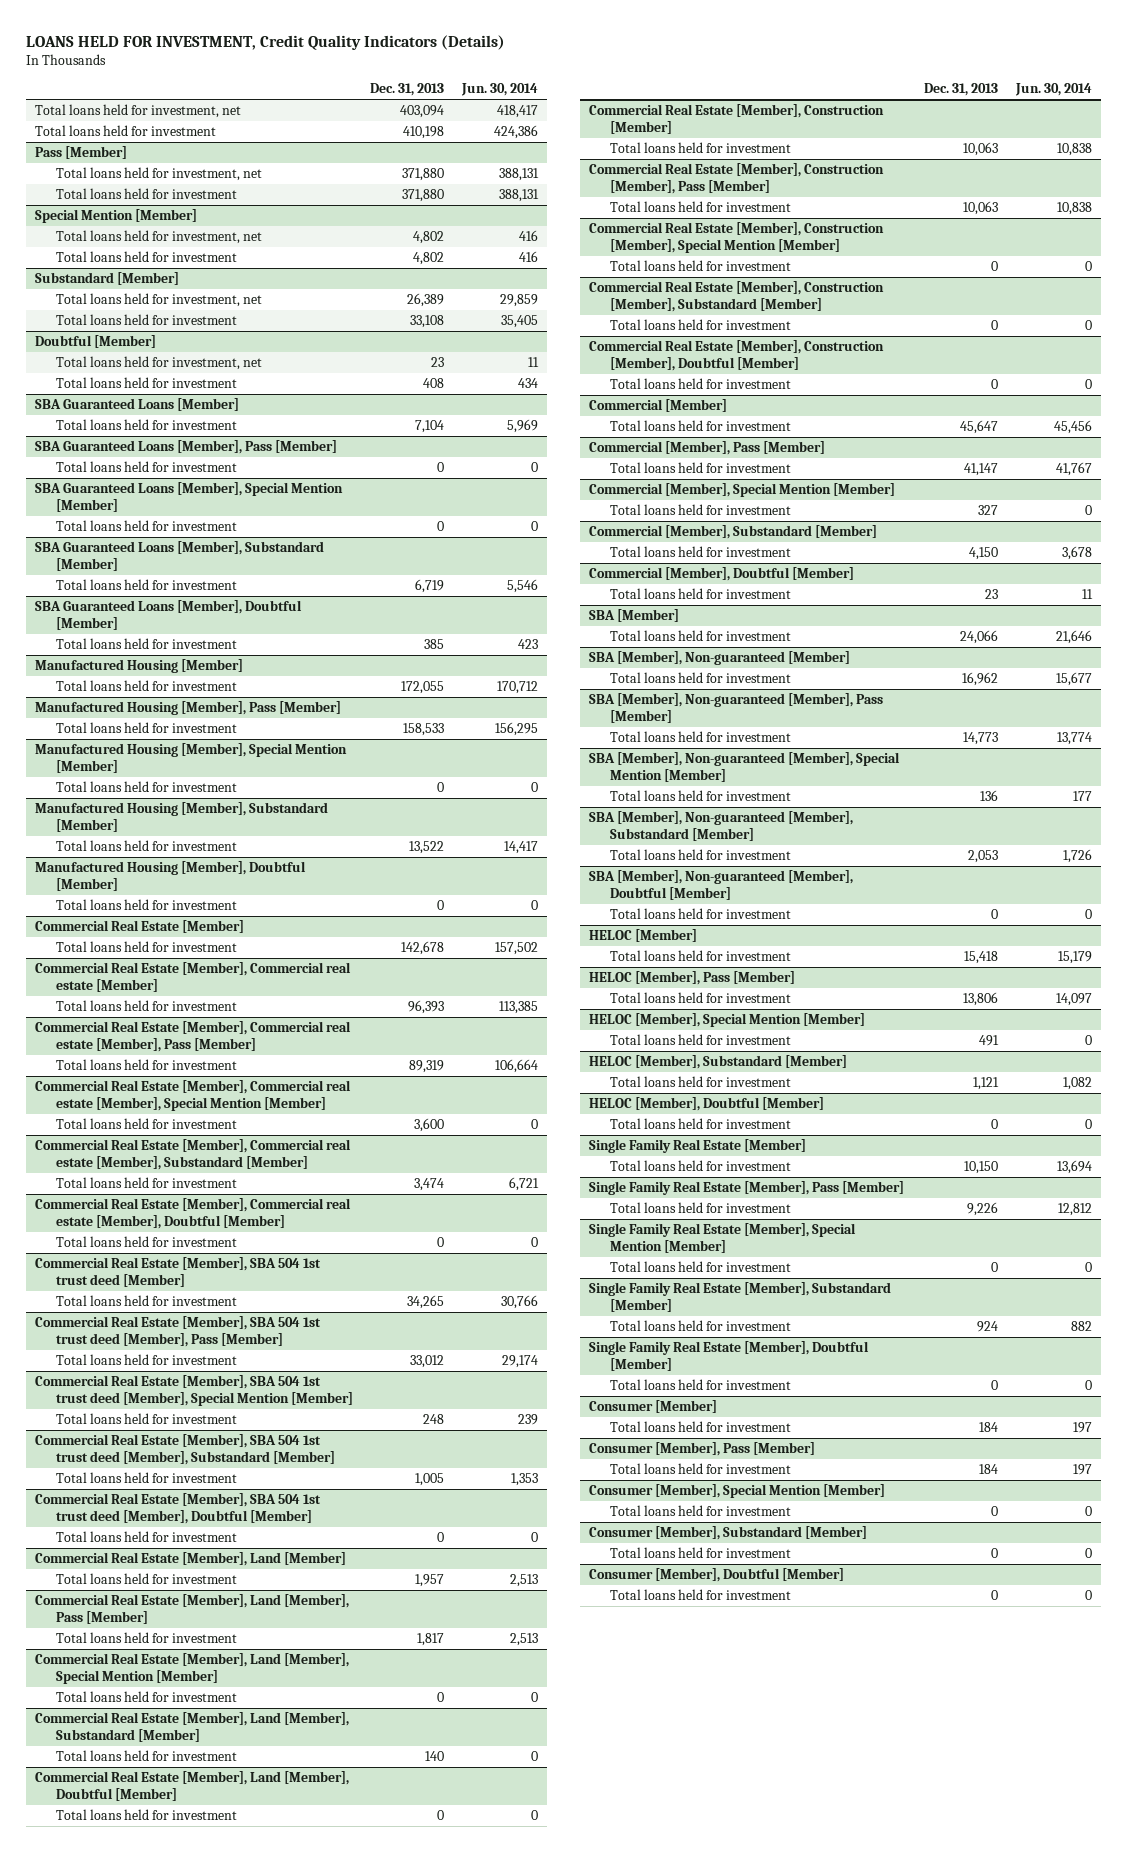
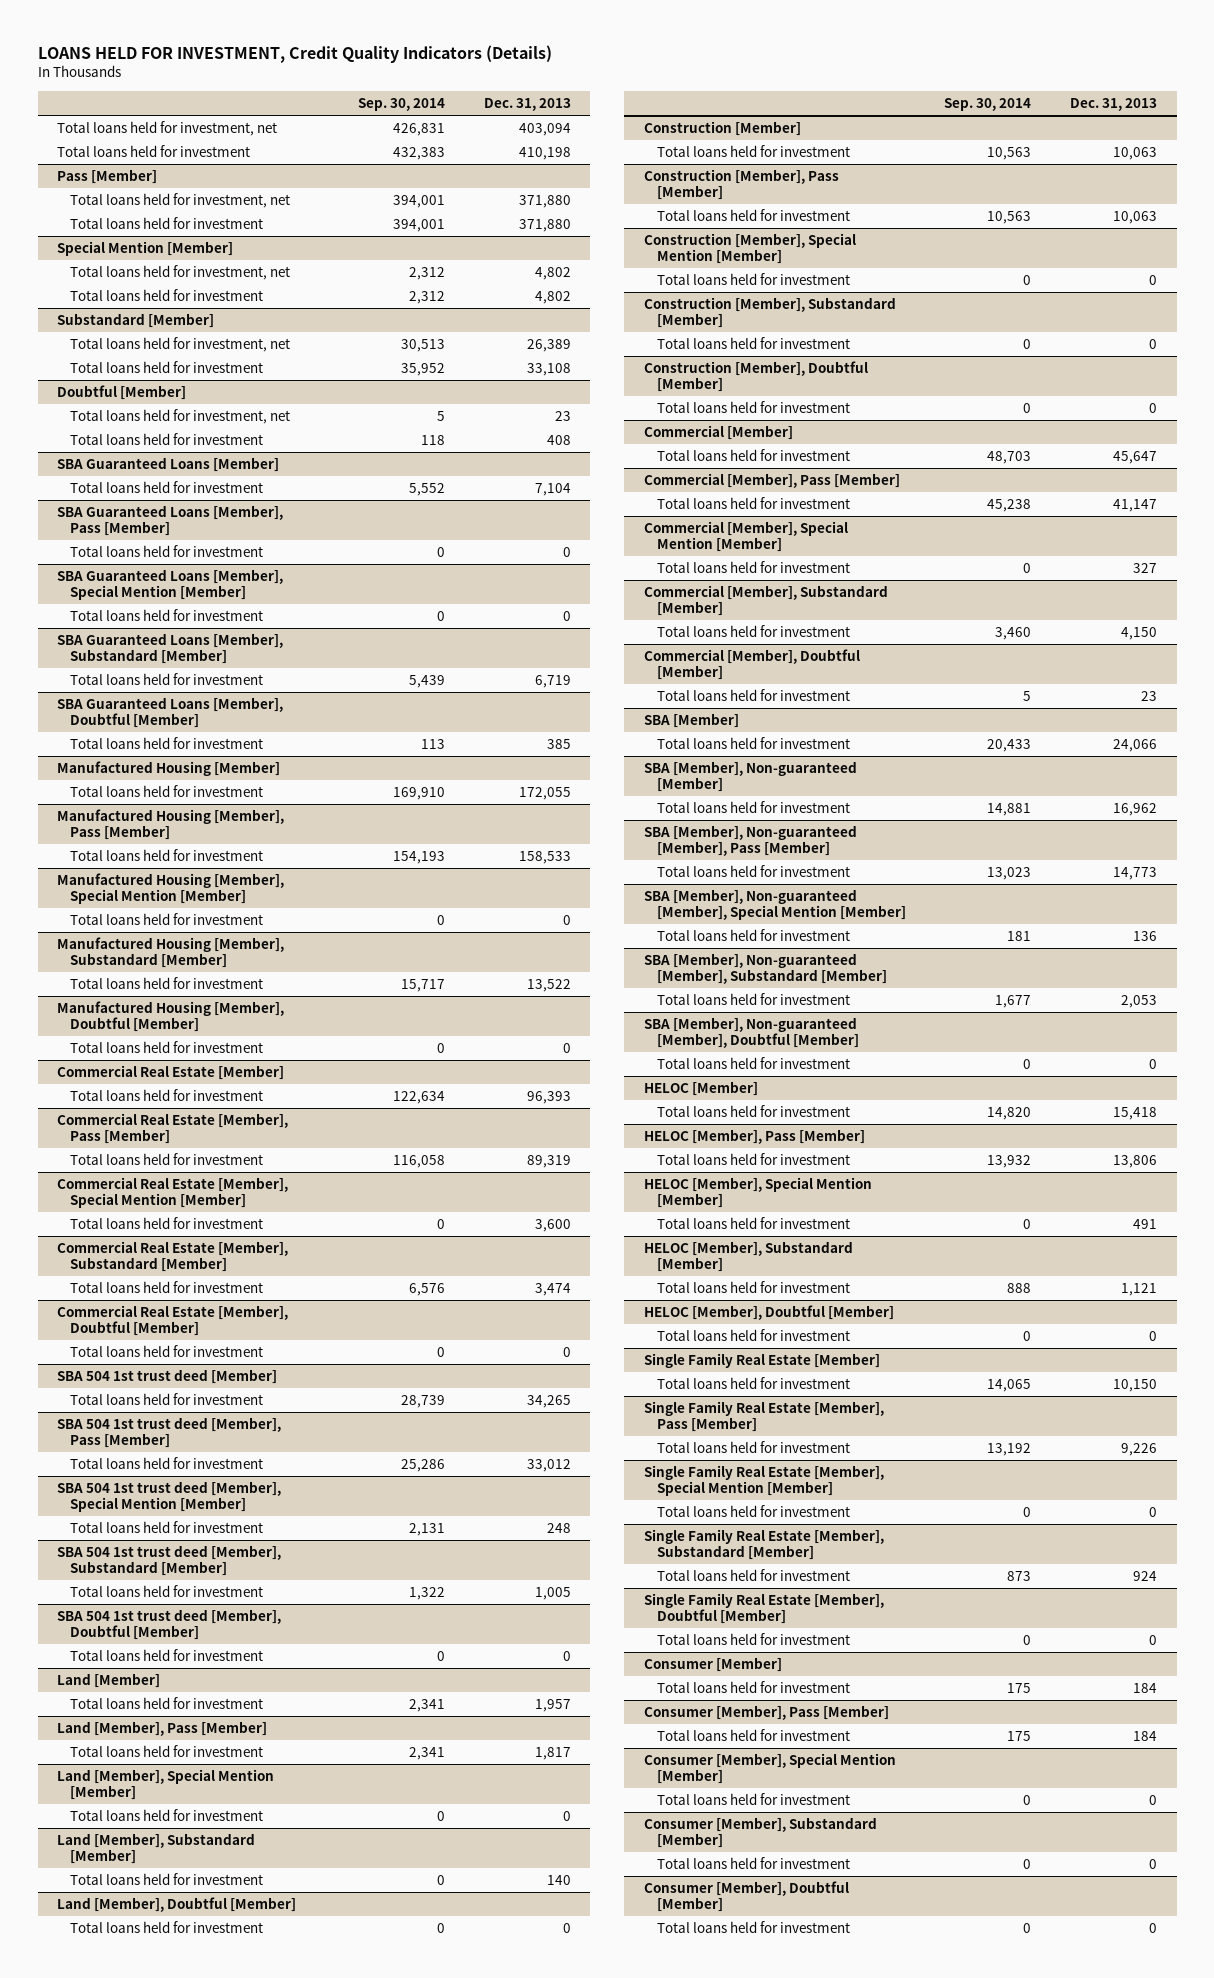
- | Dec. 31, 2013 | Jun. 30, 2014
+ | Sep. 30, 2014 | Dec. 31, 2013
@ Commercial Real Estate [Member]
- Total loans held for investment | 142,678 | 157,502
- Commercial Real Estate [Member], Commercial real estate [Member]
- Commercial Real Estate [Member], Commercial real estate [Member], Pass [Member]
+ Commercial Real Estate [Member], Pass [Member]
- Commercial Real Estate [Member], Commercial real estate [Member], Special Mention [Member]
+ Commercial Real Estate [Member], Special Mention [Member]
- Commercial Real Estate [Member], Commercial real estate [Member], Substandard [Member]
+ Commercial Real Estate [Member], Substandard [Member]
- Commercial Real Estate [Member], Commercial real estate [Member], Doubtful [Member]
+ Commercial Real Estate [Member], Doubtful [Member]
- Commercial Real Estate [Member], SBA 504 1st trust deed [Member]
+ SBA 504 1st trust deed [Member]
- Commercial Real Estate [Member], SBA 504 1st trust deed [Member], Pass [Member]
+ SBA 504 1st trust deed [Member], Pass [Member]
- Commercial Real Estate [Member], SBA 504 1st trust deed [Member], Special Mention [Member]
+ SBA 504 1st trust deed [Member], Special Mention [Member]
- Commercial Real Estate [Member], SBA 504 1st trust deed [Member], Substandard [Member]
+ SBA 504 1st trust deed [Member], Substandard [Member]
- Commercial Real Estate [Member], SBA 504 1st trust deed [Member], Doubtful [Member]
+ SBA 504 1st trust deed [Member], Doubtful [Member]
- Commercial Real Estate [Member], Land [Member]
+ Land [Member]
- Commercial Real Estate [Member], Land [Member], Pass [Member]
+ Land [Member], Pass [Member]
- Commercial Real Estate [Member], Land [Member], Special Mention [Member]
+ Land [Member], Special Mention [Member]
- Commercial Real Estate [Member], Land [Member], Substandard [Member]
+ Land [Member], Substandard [Member]
- Commercial Real Estate [Member], Land [Member], Doubtful [Member]
+ Land [Member], Doubtful [Member]
- Commercial Real Estate [Member], Construction [Member]
+ Construction [Member]
- Commercial Real Estate [Member], Construction [Member], Pass [Member]
+ Construction [Member], Pass [Member]
- Commercial Real Estate [Member], Construction [Member], Special Mention [Member]
+ Construction [Member], Special Mention [Member]
- Commercial Real Estate [Member], Construction [Member], Substandard [Member]
+ Construction [Member], Substandard [Member]
- Commercial Real Estate [Member], Construction [Member], Doubtful [Member]
+ Construction [Member], Doubtful [Member]

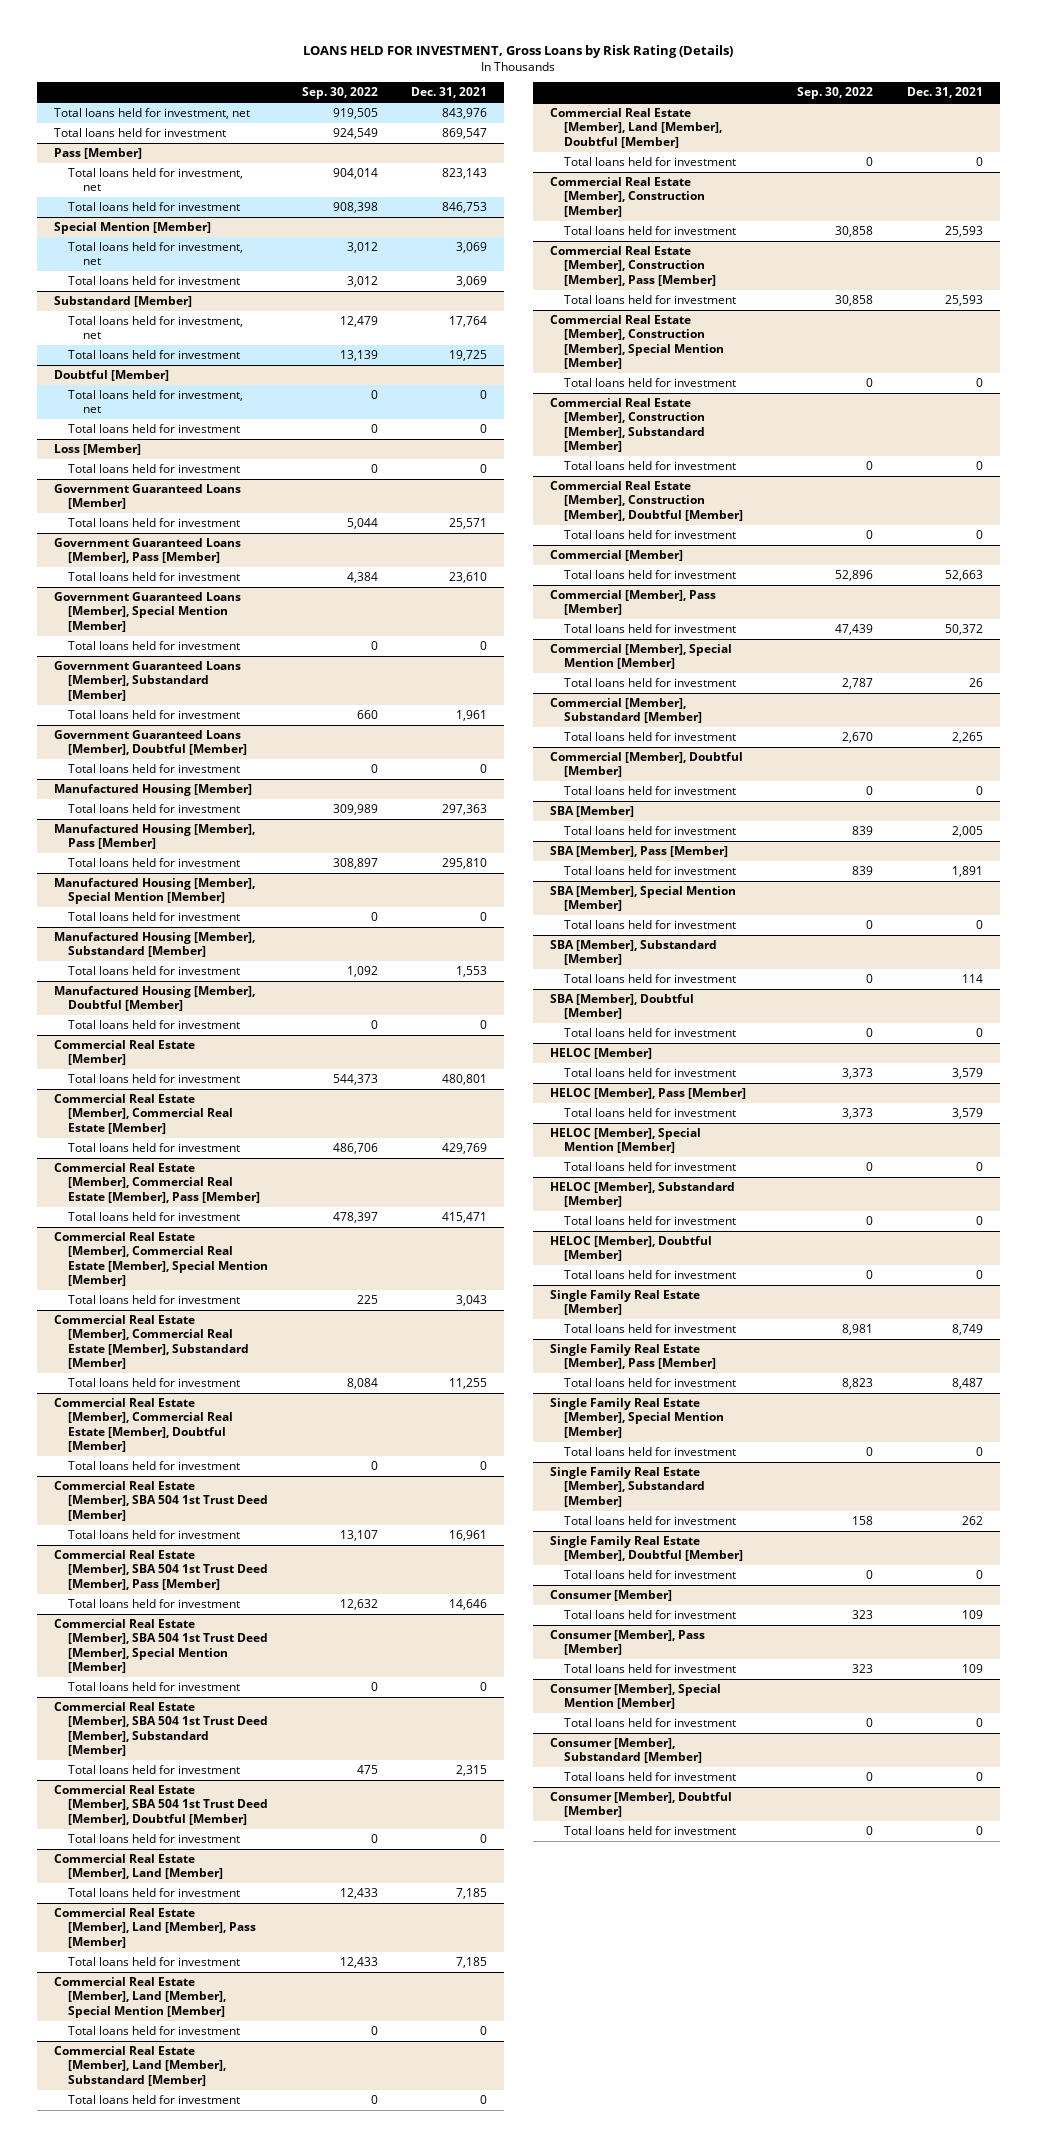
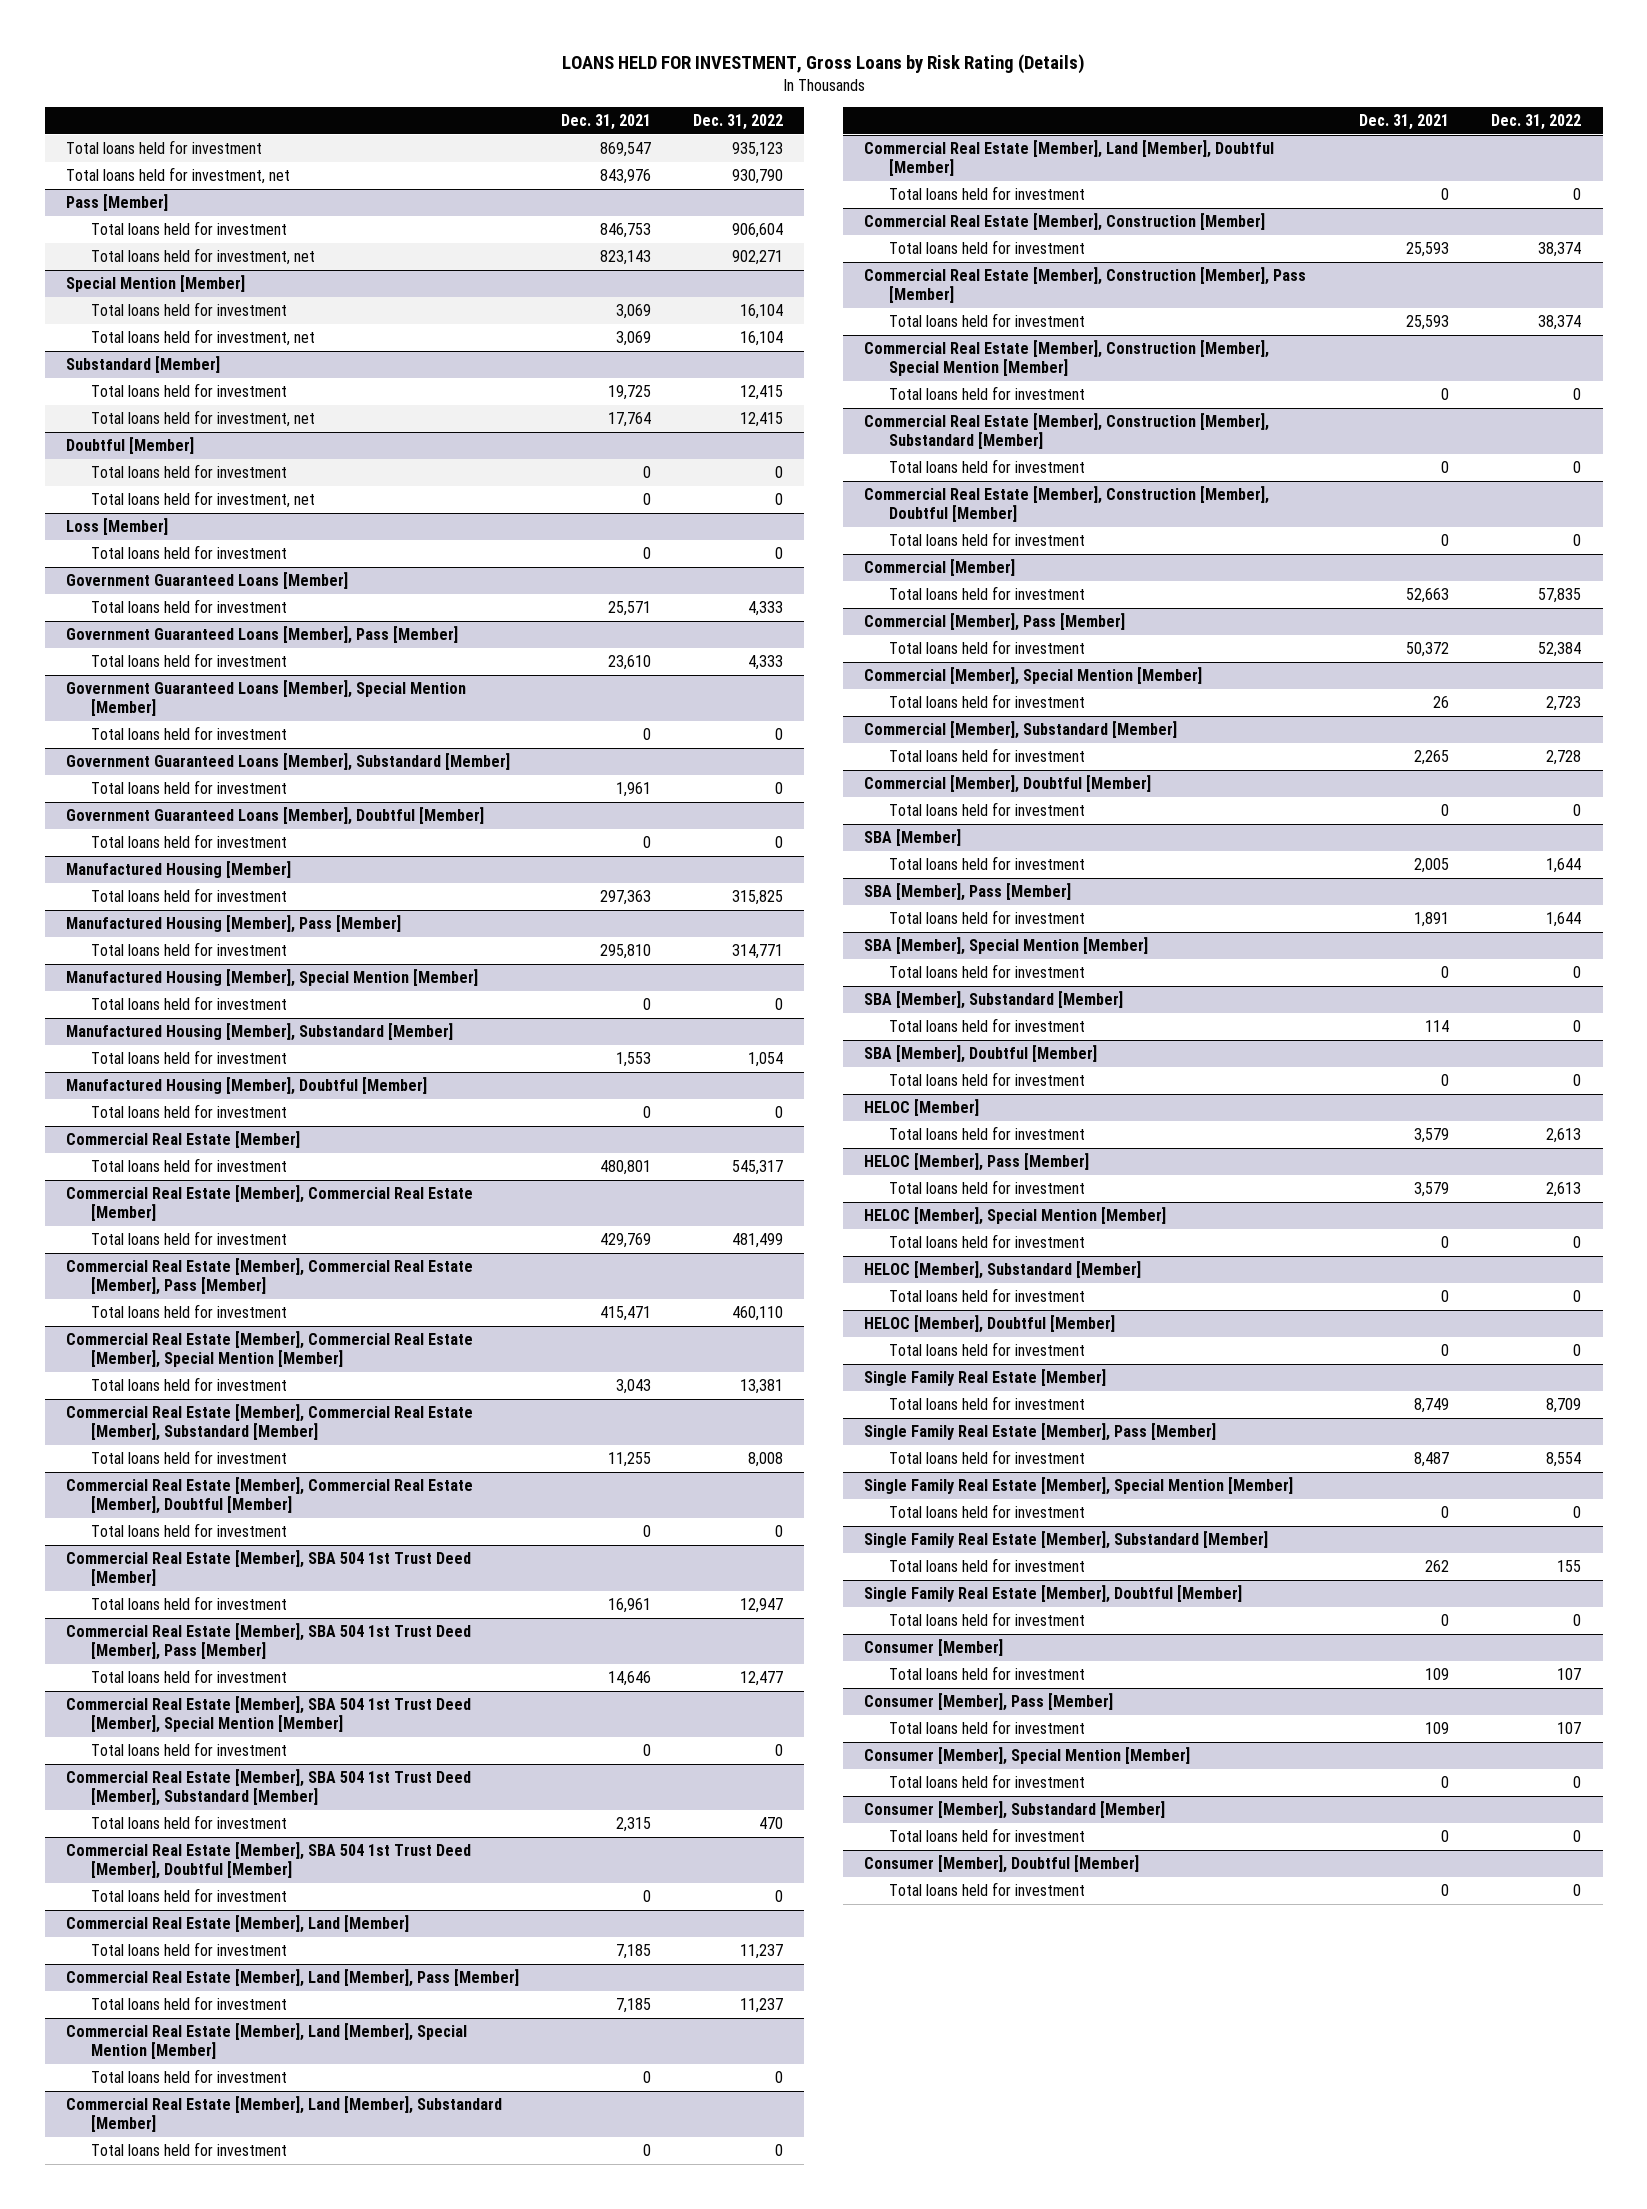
- | Sep. 30, 2022 | Dec. 31, 2021
+ | Dec. 31, 2021 | Dec. 31, 2022
moved down: Total loans held for investment, net | 843,976 | 930,790
@ Pass [Member]
moved down: Total loans held for investment, net | 823,143 | 902,271
@ Special Mention [Member]
moved down: Total loans held for investment, net | 3,069 | 16,104
@ Substandard [Member]
moved down: Total loans held for investment, net | 17,764 | 12,415
@ Doubtful [Member]
moved down: Total loans held for investment, net | 0 | 0

